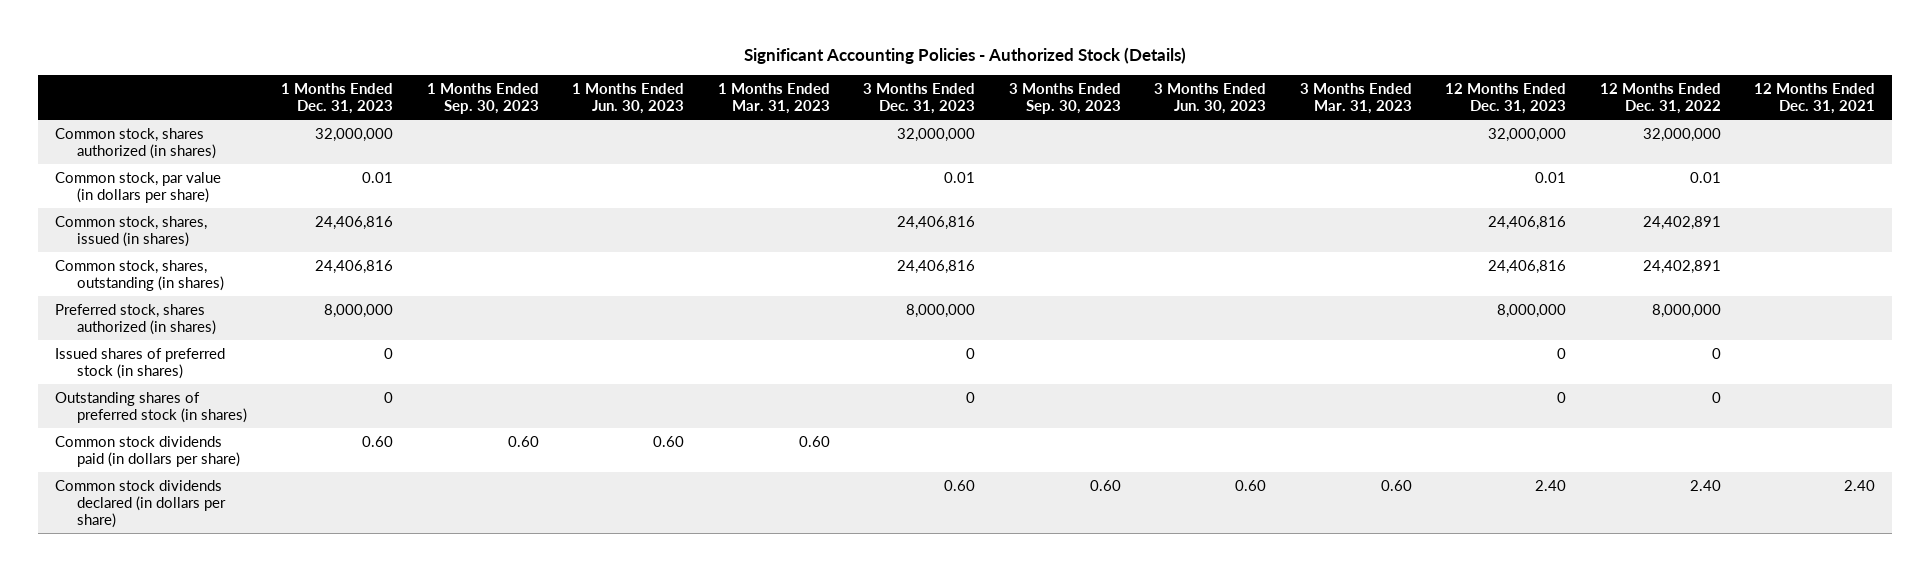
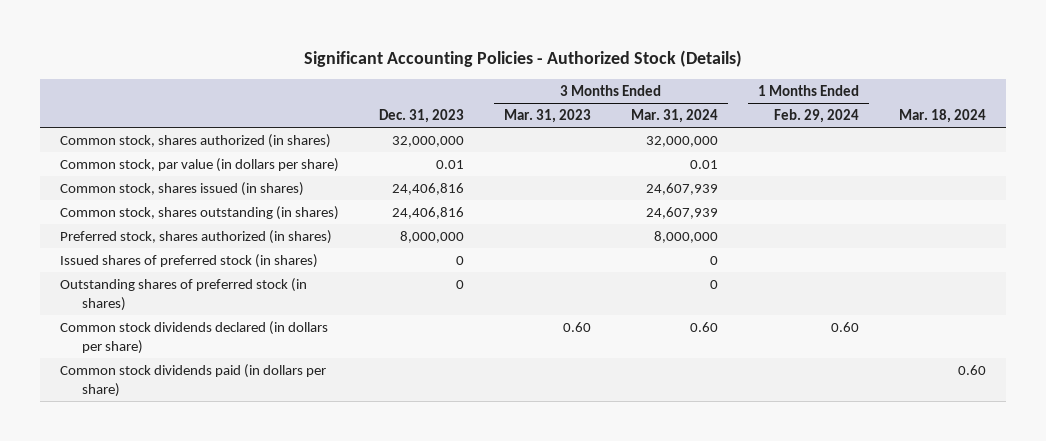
- | 1 Months Ended Dec. 31, 2023 | 1 Months Ended Sep. 30, 2023 | 1 Months Ended Jun. 30, 2023 | 1 Months Ended Mar. 31, 2023 | 3 Months Ended Dec. 31, 2023 | 3 Months Ended Sep. 30, 2023 | 3 Months Ended Jun. 30, 2023 | 3 Months Ended Mar. 31, 2023 | 12 Months Ended Dec. 31, 2023 | 12 Months Ended Dec. 31, 2022 | 12 Months Ended Dec. 31, 2021
+ | Dec. 31, 2023 | 3 Months Ended Mar. 31, 2023 | 3 Months Ended Mar. 31, 2024 | 1 Months Ended Feb. 29, 2024 | Mar. 18, 2024
- Common stock, shares, issued (in shares) | 24,406,816 | | | | 24,406,816 | | | | 24,406,816 | 24,402,891 |
- Common stock, shares, outstanding (in shares) | 24,406,816 | | | | 24,406,816 | | | | 24,406,816 | 24,402,891 |
+ Common stock, shares issued (in shares) | 24,406,816 | | 24,607,939 | |
+ Common stock, shares outstanding (in shares) | 24,406,816 | | 24,607,939 | |
moved down: Common stock dividends paid (in dollars per share) | | | | | 0.60

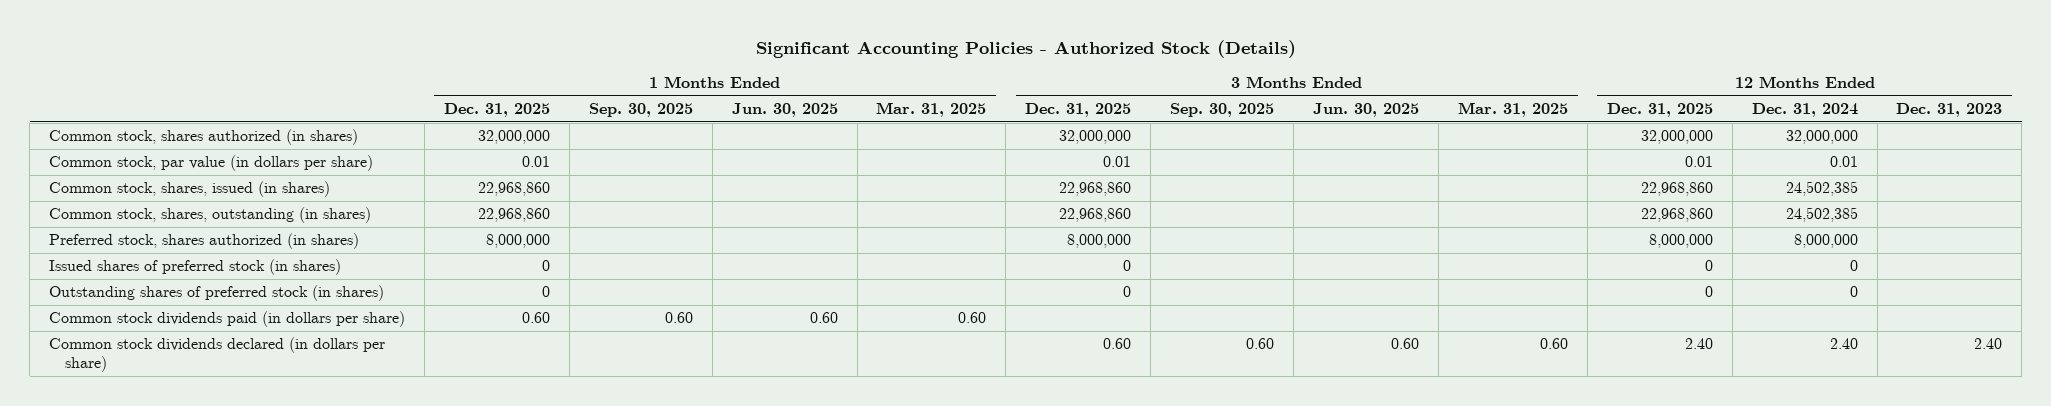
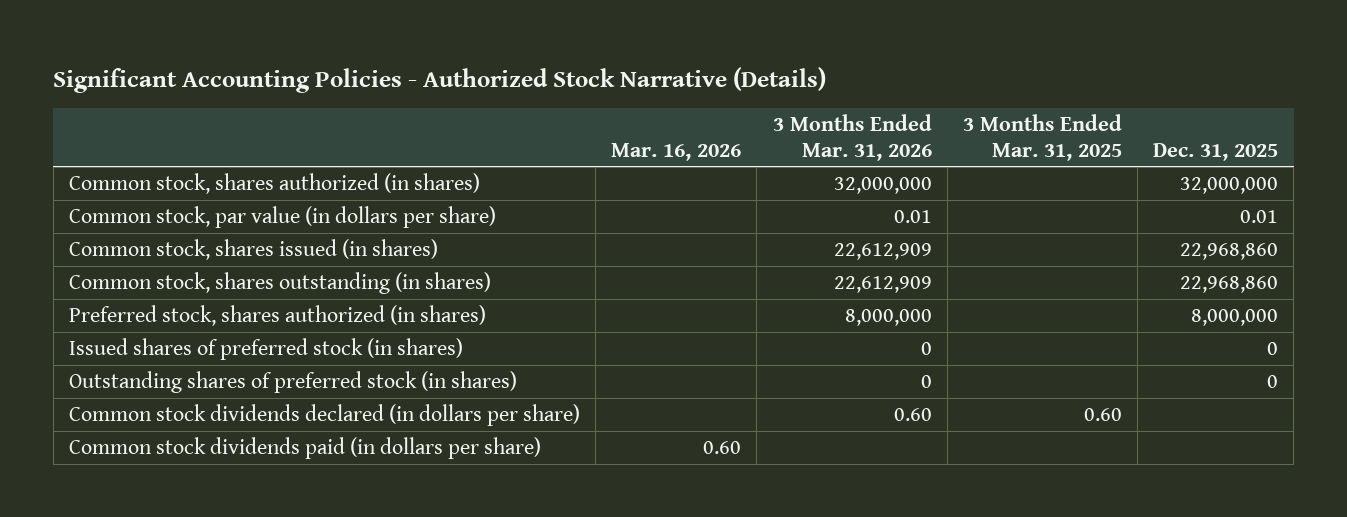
- Significant Accounting Policies - Authorized Stock (Details)
+ Significant Accounting Policies - Authorized Stock Narrative (Details)
- | 1 Months Ended Dec. 31, 2025 | 1 Months Ended Sep. 30, 2025 | 1 Months Ended Jun. 30, 2025 | 1 Months Ended Mar. 31, 2025 | 3 Months Ended Dec. 31, 2025 | 3 Months Ended Sep. 30, 2025 | 3 Months Ended Jun. 30, 2025 | 3 Months Ended Mar. 31, 2025 | 12 Months Ended Dec. 31, 2025 | 12 Months Ended Dec. 31, 2024 | 12 Months Ended Dec. 31, 2023
+ | Mar. 16, 2026 | 3 Months Ended Mar. 31, 2026 | 3 Months Ended Mar. 31, 2025 | Dec. 31, 2025
- Common stock, shares, issued (in shares) | 22,968,860 | | | | 22,968,860 | | | | 22,968,860 | 24,502,385 |
- Common stock, shares, outstanding (in shares) | 22,968,860 | | | | 22,968,860 | | | | 22,968,860 | 24,502,385 |
+ Common stock, shares issued (in shares) | | 22,612,909 | | 22,968,860
+ Common stock, shares outstanding (in shares) | | 22,612,909 | | 22,968,860
moved down: Common stock dividends paid (in dollars per share) | 0.60 | | |

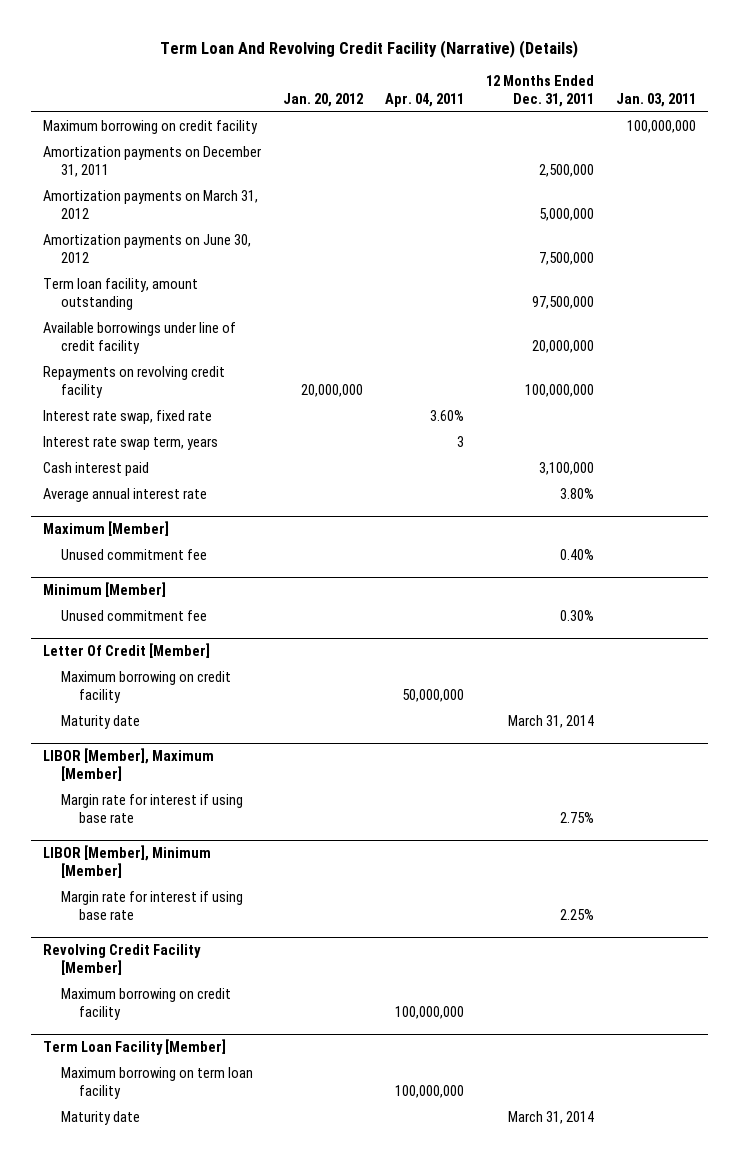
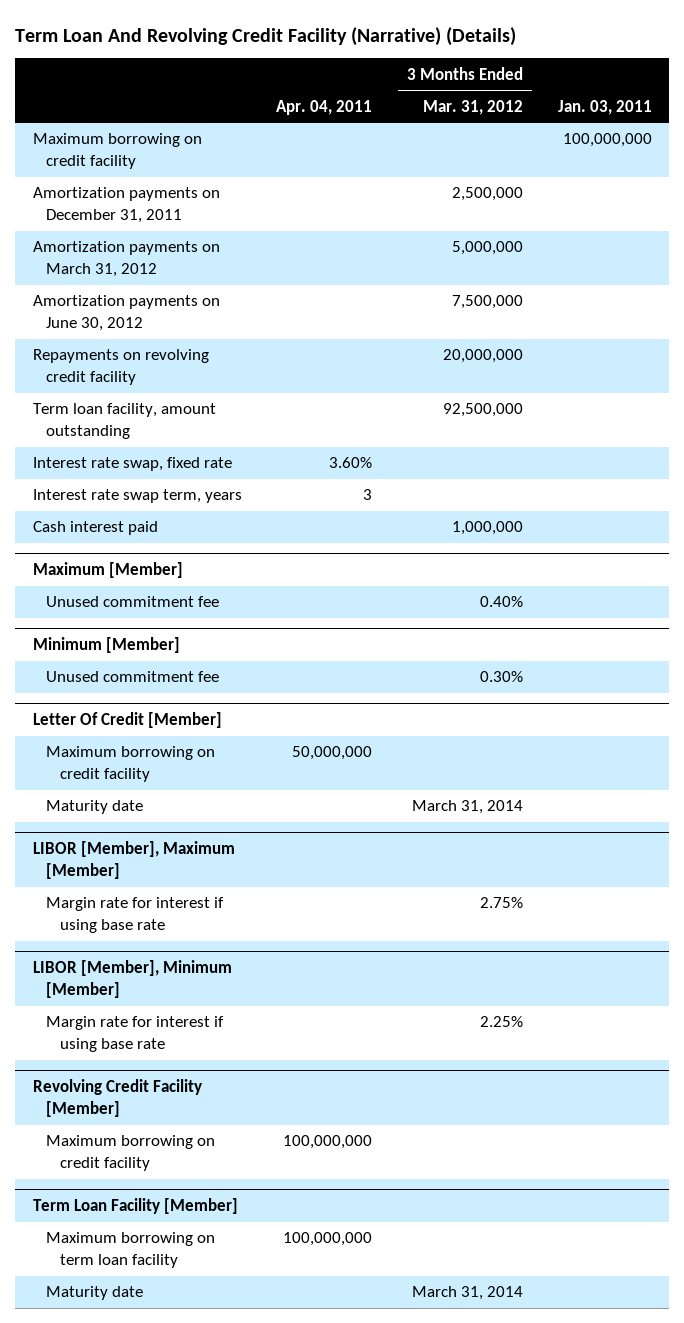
- | Jan. 20, 2012 | Apr. 04, 2011 | 12 Months Ended Dec. 31, 2011 | Jan. 03, 2011
+ | Apr. 04, 2011 | 3 Months Ended Mar. 31, 2012 | Jan. 03, 2011
- Available borrowings under line of credit facility | | | 20,000,000 |
moved down: Term loan facility, amount outstanding | | 92,500,000 |
- Average annual interest rate | | | 3.80% |

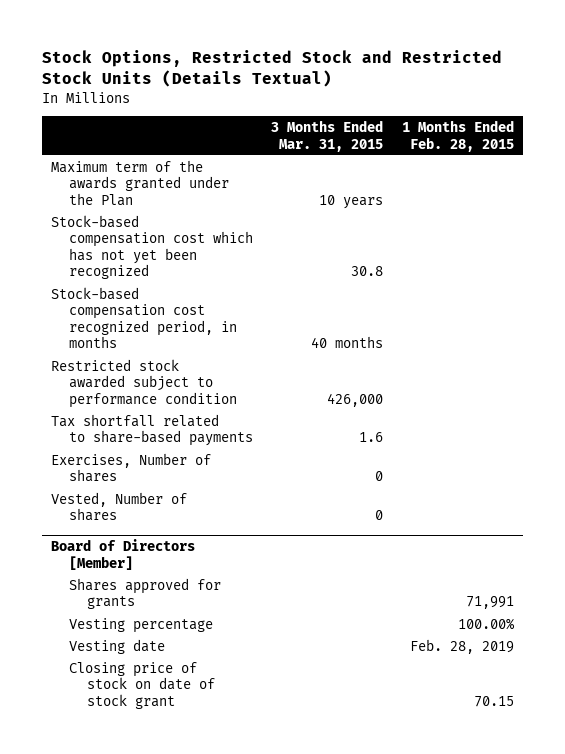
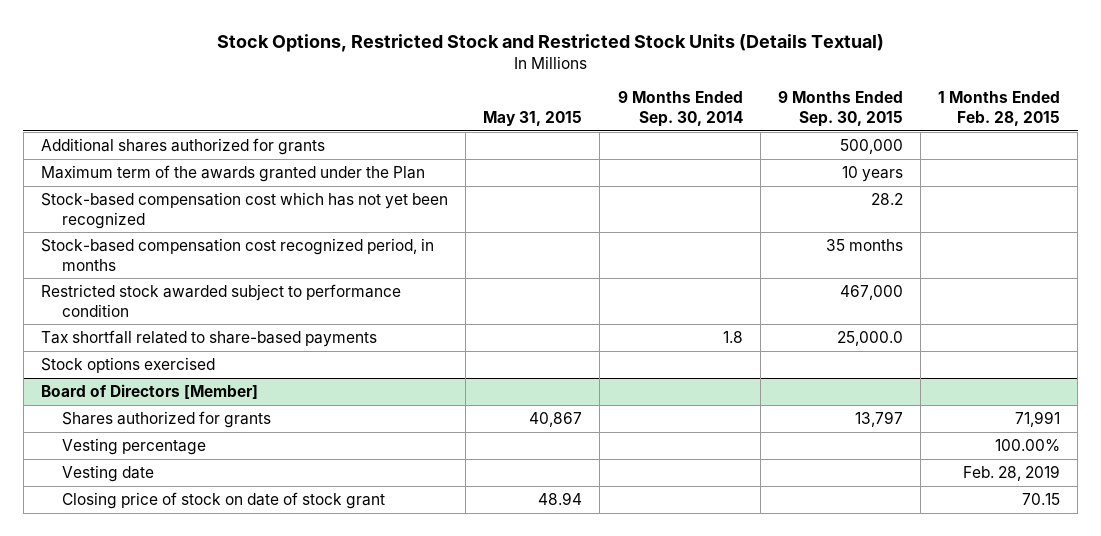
- | 3 Months Ended Mar. 31, 2015 | 1 Months Ended Feb. 28, 2015
+ | May 31, 2015 | 9 Months Ended Sep. 30, 2014 | 9 Months Ended Sep. 30, 2015 | 1 Months Ended Feb. 28, 2015
+ Additional shares authorized for grants | | | 500,000 |
- Exercises, Number of shares | 0 |
- Vested, Number of shares | 0 |
+ Stock options exercised
@ Board of Directors [Member]
- Shares approved for grants | | 71,991
+ Shares authorized for grants | 40,867 | | 13,797 | 71,991

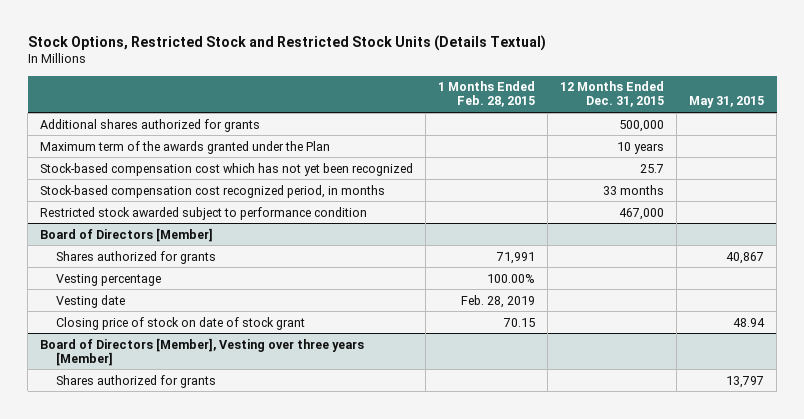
- | May 31, 2015 | 9 Months Ended Sep. 30, 2014 | 9 Months Ended Sep. 30, 2015 | 1 Months Ended Feb. 28, 2015
+ | 1 Months Ended Feb. 28, 2015 | 12 Months Ended Dec. 31, 2015 | May 31, 2015
- Tax shortfall related to share-based payments | | 1.8 | 25,000.0 |
- Stock options exercised
+ Board of Directors [Member], Vesting over three years [Member]
+ Shares authorized for grants | | | 13,797

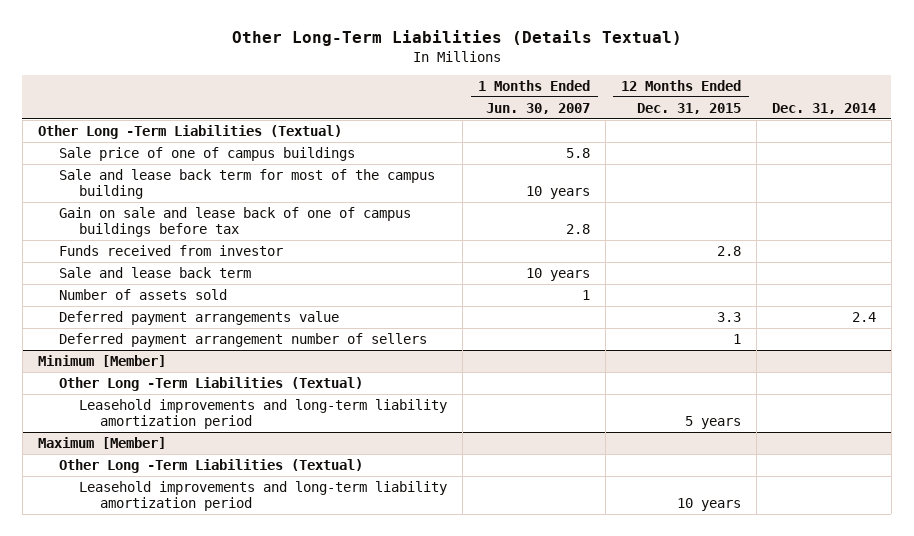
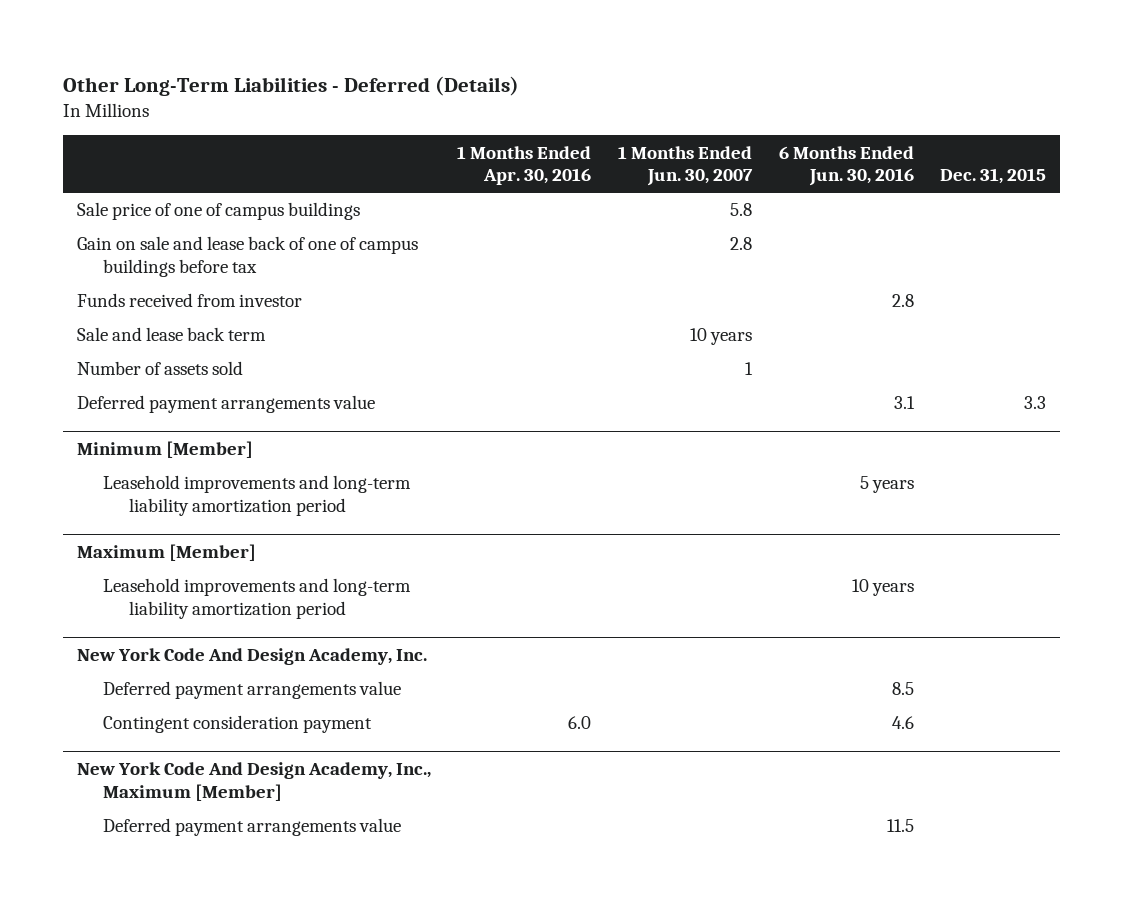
- Other Long-Term Liabilities (Details Textual)
+ Other Long-Term Liabilities - Deferred (Details)
- | 1 Months Ended Jun. 30, 2007 | 12 Months Ended Dec. 31, 2015 | Dec. 31, 2014
+ | 1 Months Ended Apr. 30, 2016 | 1 Months Ended Jun. 30, 2007 | 6 Months Ended Jun. 30, 2016 | Dec. 31, 2015
- Other Long -Term Liabilities (Textual)
- Sale and lease back term for most of the campus building | 10 years | |
- Deferred payment arrangement number of sellers | | 1 |
@ Minimum [Member]
- Other Long -Term Liabilities (Textual)
@ Maximum [Member]
- Other Long -Term Liabilities (Textual)
+ New York Code And Design Academy, Inc.
+ Deferred payment arrangements value | | | 8.5 |
+ Contingent consideration payment | 6.0 | | 4.6 |
+ New York Code And Design Academy, Inc., Maximum [Member]
+ Deferred payment arrangements value | | | 11.5 |

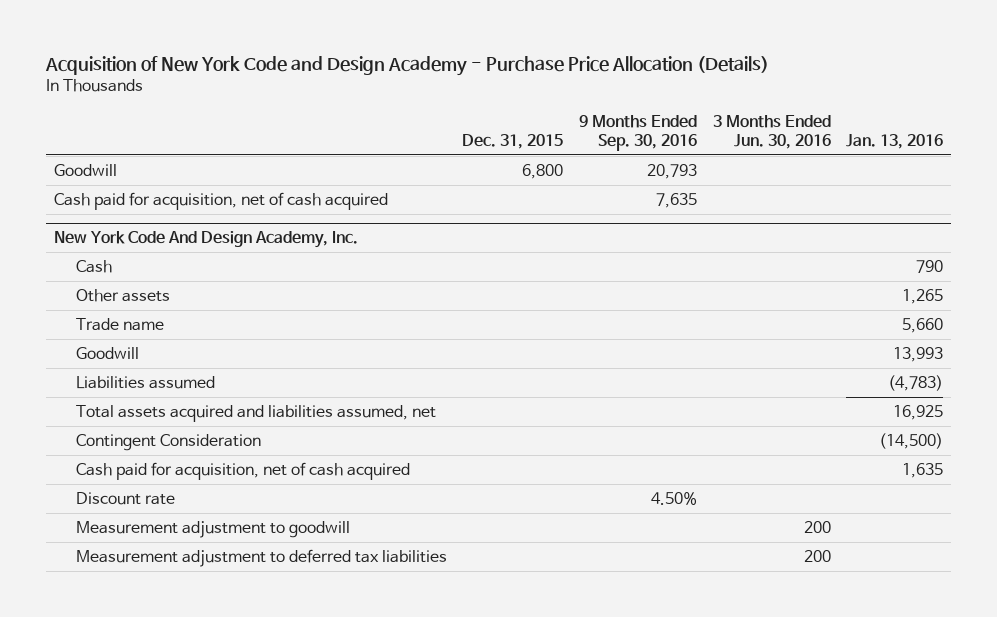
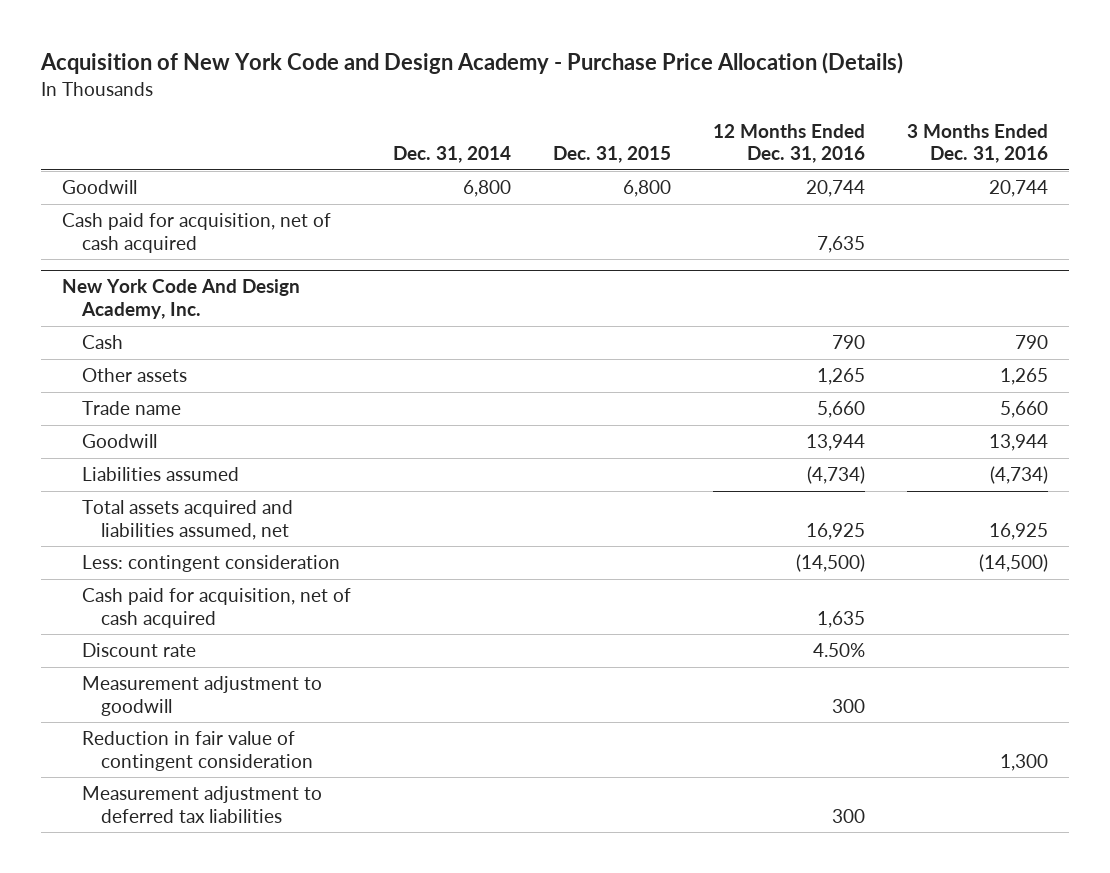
- | Dec. 31, 2015 | 9 Months Ended Sep. 30, 2016 | 3 Months Ended Jun. 30, 2016 | Jan. 13, 2016
+ | Dec. 31, 2014 | Dec. 31, 2015 | 12 Months Ended Dec. 31, 2016 | 3 Months Ended Dec. 31, 2016
@ New York Code And Design Academy, Inc.
- Contingent Consideration | | | | (14,500)
+ Less: contingent consideration | | | (14,500) | (14,500)
+ Reduction in fair value of contingent consideration | | | | 1,300

